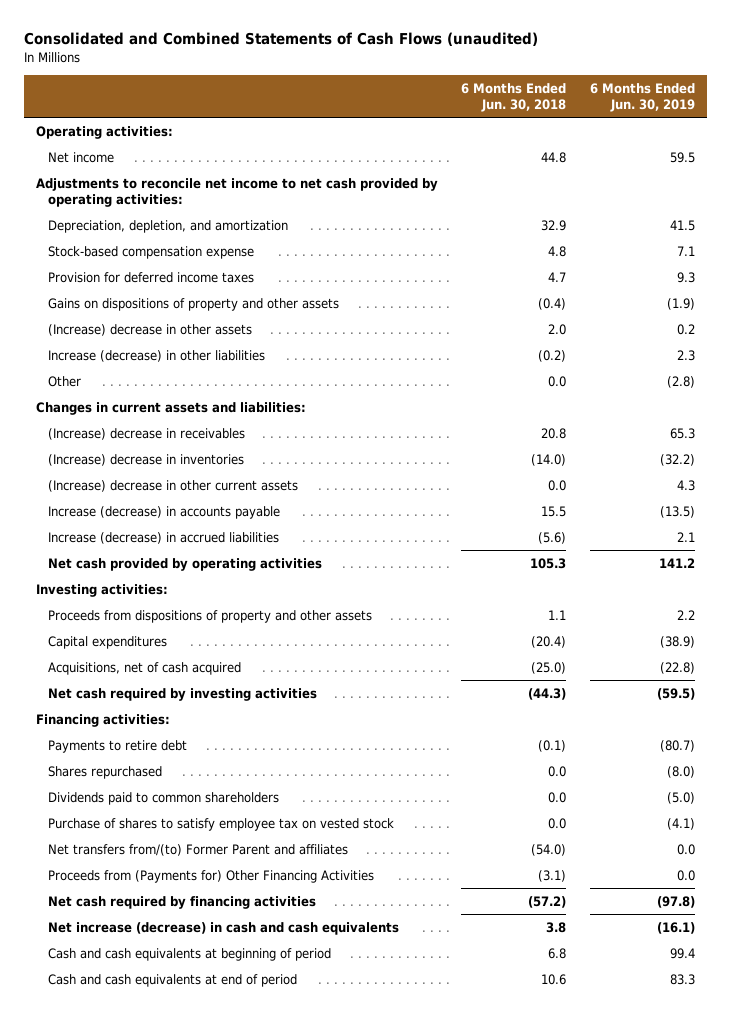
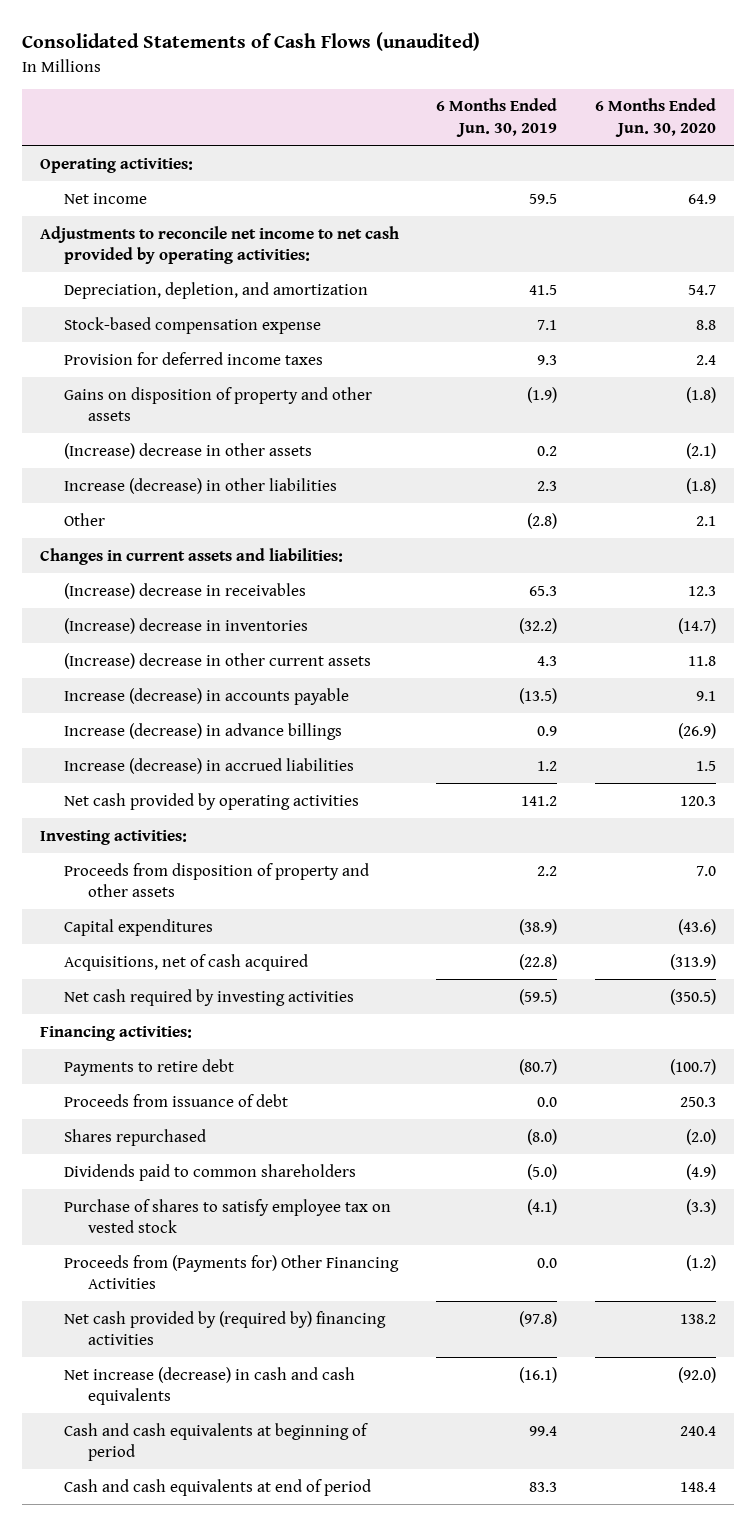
- Consolidated and Combined Statements of Cash Flows (unaudited)
+ Consolidated Statements of Cash Flows (unaudited)
- | 6 Months Ended Jun. 30, 2018 | 6 Months Ended Jun. 30, 2019
+ | 6 Months Ended Jun. 30, 2019 | 6 Months Ended Jun. 30, 2020
- Gains on dispositions of property and other assets | (0.4) | (1.9)
+ Gains on disposition of property and other assets | (1.9) | (1.8)
- Increase (decrease) in accrued liabilities | (5.6) | 2.1
+ Increase (decrease) in advance billings | 0.9 | (26.9)
+ Increase (decrease) in accrued liabilities | 1.2 | 1.5
- Proceeds from dispositions of property and other assets | 1.1 | 2.2
+ Proceeds from disposition of property and other assets | 2.2 | 7.0
+ Proceeds from issuance of debt | 0.0 | 250.3
- Net transfers from/(to) Former Parent and affiliates | (54.0) | 0.0
- Net cash required by financing activities | (57.2) | (97.8)
+ Net cash provided by (required by) financing activities | (97.8) | 138.2

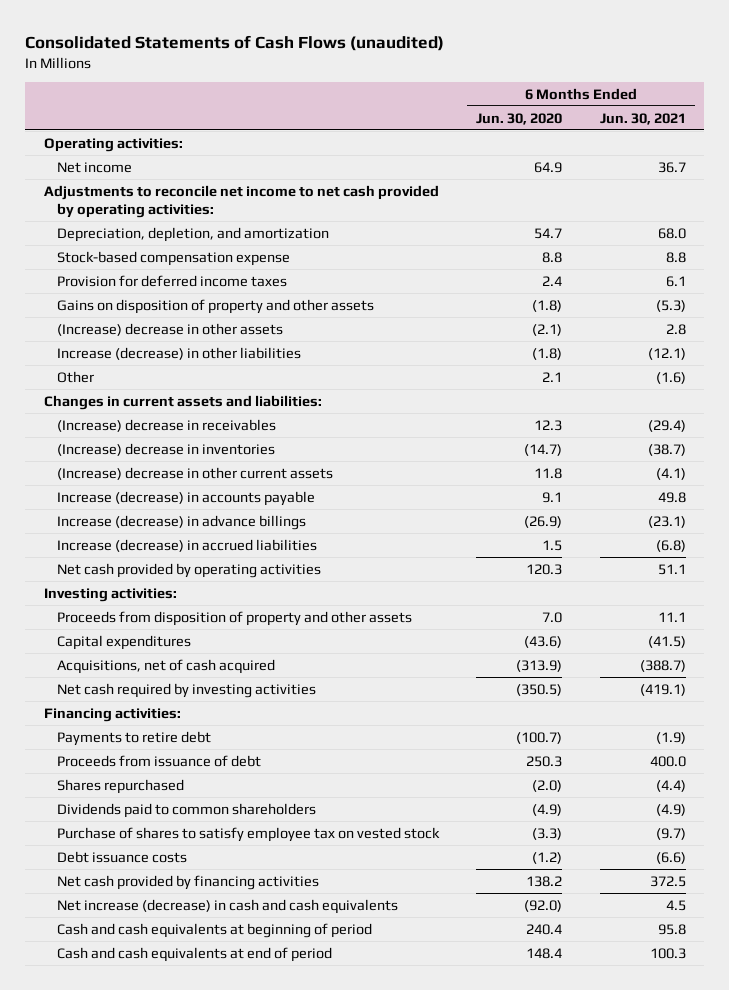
- | 6 Months Ended Jun. 30, 2019 | 6 Months Ended Jun. 30, 2020
+ | 6 Months Ended Jun. 30, 2020 | 6 Months Ended Jun. 30, 2021
- Proceeds from (Payments for) Other Financing Activities | 0.0 | (1.2)
- Net cash provided by (required by) financing activities | (97.8) | 138.2
+ Debt issuance costs | (1.2) | (6.6)
+ Net cash provided by financing activities | 138.2 | 372.5

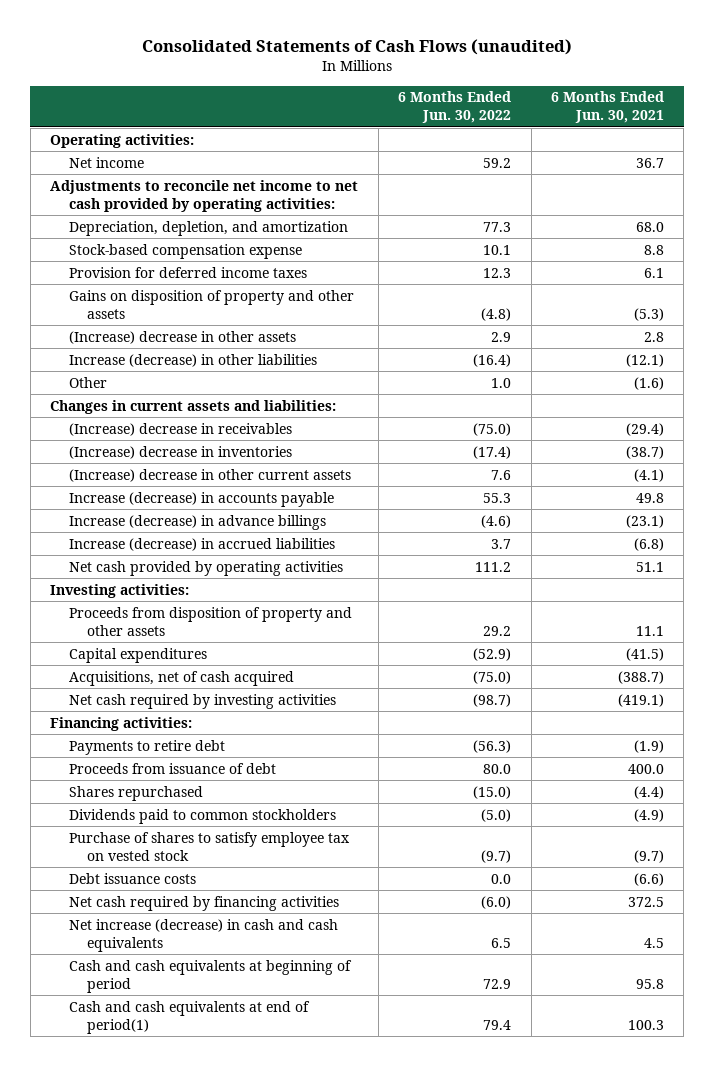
- | 6 Months Ended Jun. 30, 2020 | 6 Months Ended Jun. 30, 2021
+ | 6 Months Ended Jun. 30, 2022 | 6 Months Ended Jun. 30, 2021
- Dividends paid to common shareholders | (4.9) | (4.9)
+ Dividends paid to common stockholders | (5.0) | (4.9)
- Net cash provided by financing activities | 138.2 | 372.5
+ Net cash required by financing activities | (6.0) | 372.5
- Cash and cash equivalents at end of period | 148.4 | 100.3
+ Cash and cash equivalents at end of period(1) | 79.4 | 100.3

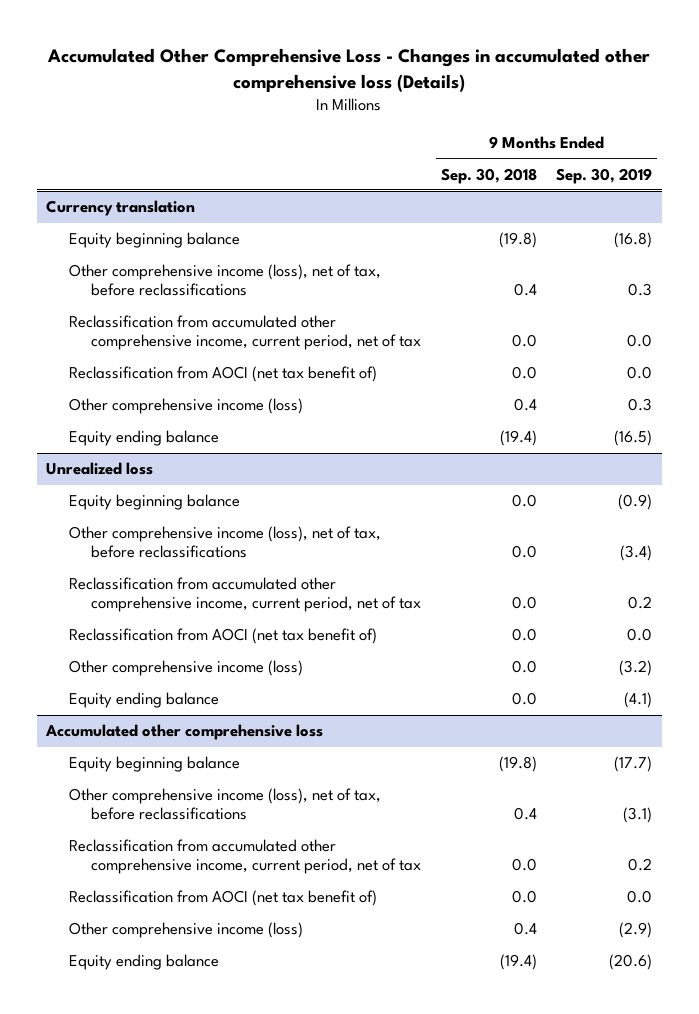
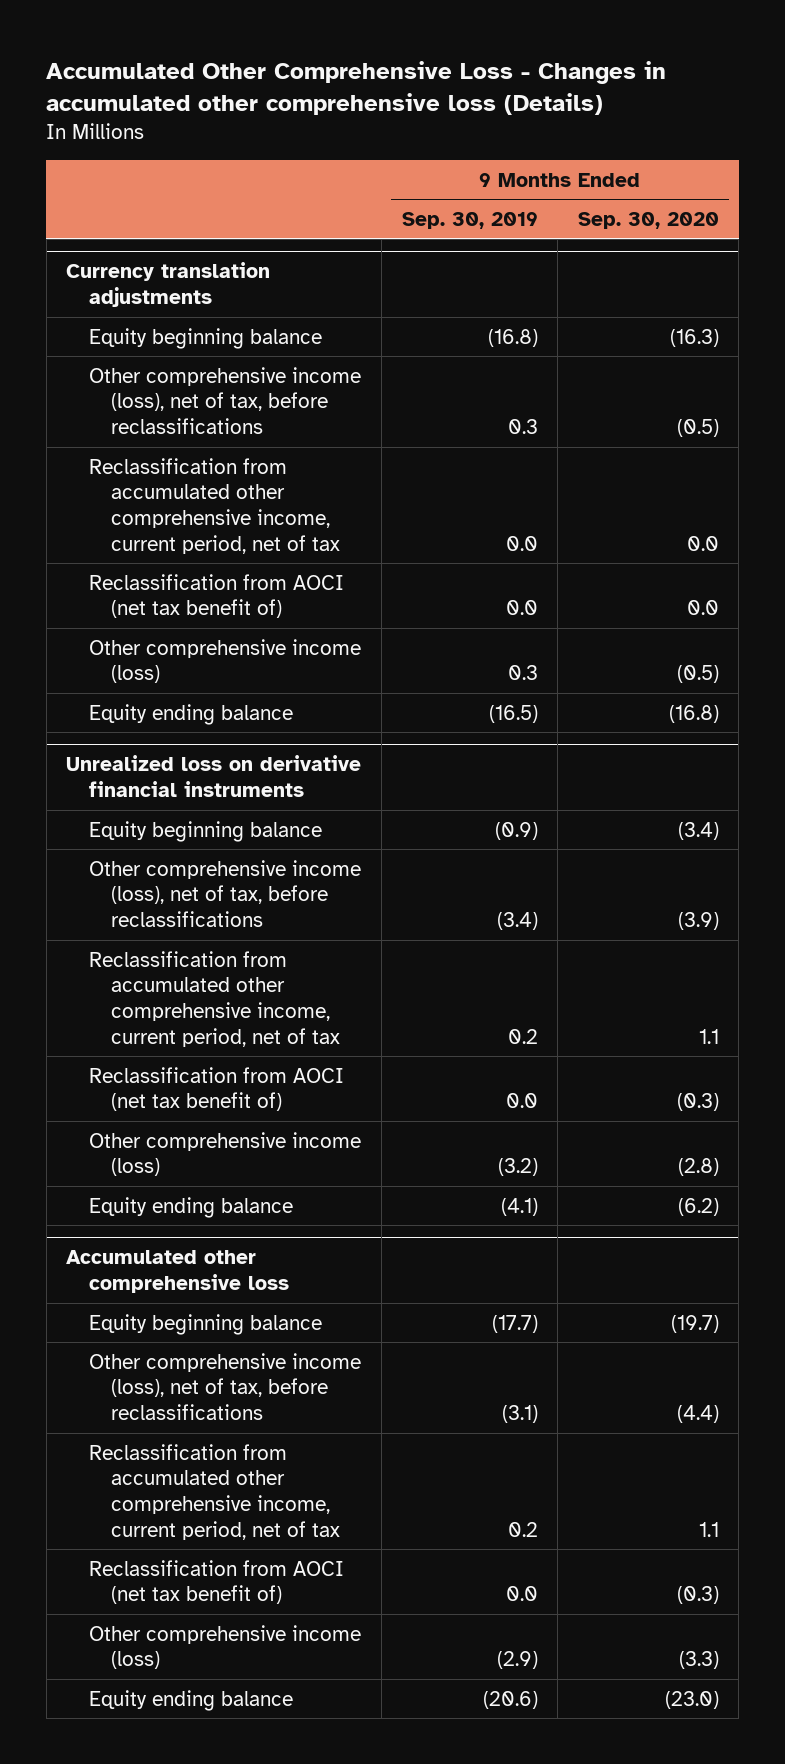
- | 9 Months Ended Sep. 30, 2018 | 9 Months Ended Sep. 30, 2019
+ | 9 Months Ended Sep. 30, 2019 | 9 Months Ended Sep. 30, 2020
- Currency translation
+ Currency translation adjustments
- Unrealized loss
+ Unrealized loss on derivative financial instruments

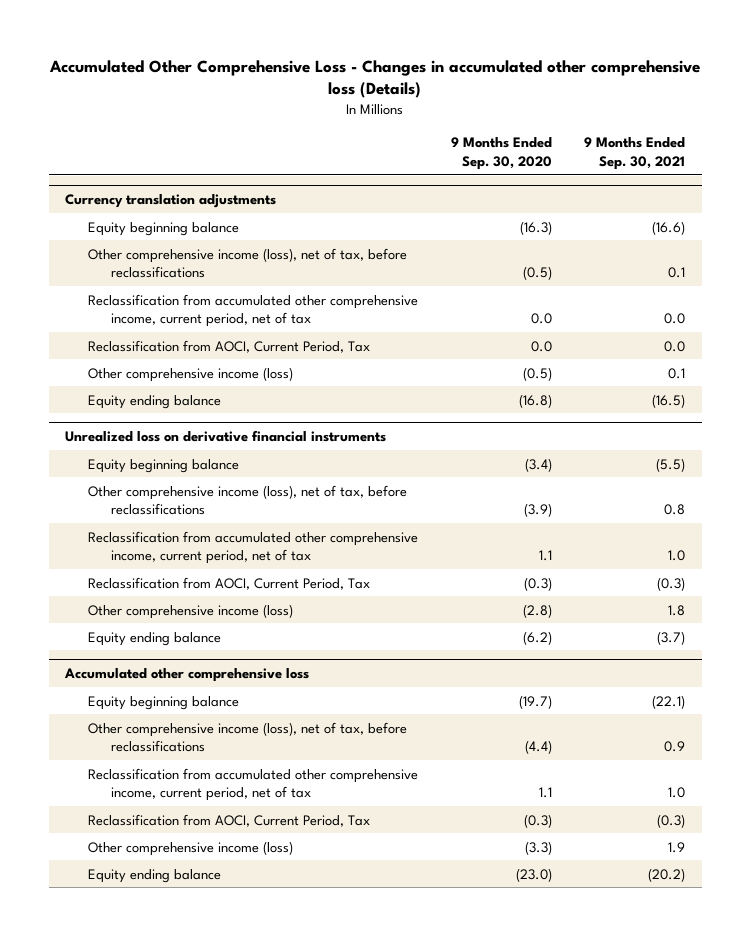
- | 9 Months Ended Sep. 30, 2019 | 9 Months Ended Sep. 30, 2020
+ | 9 Months Ended Sep. 30, 2020 | 9 Months Ended Sep. 30, 2021
@ Currency translation adjustments
- Reclassification from AOCI (net tax benefit of) | 0.0 | 0.0
+ Reclassification from AOCI, Current Period, Tax | 0.0 | 0.0
@ Unrealized loss on derivative financial instruments
- Reclassification from AOCI (net tax benefit of) | 0.0 | (0.3)
+ Reclassification from AOCI, Current Period, Tax | (0.3) | (0.3)
@ Accumulated other comprehensive loss
- Reclassification from AOCI (net tax benefit of) | 0.0 | (0.3)
+ Reclassification from AOCI, Current Period, Tax | (0.3) | (0.3)

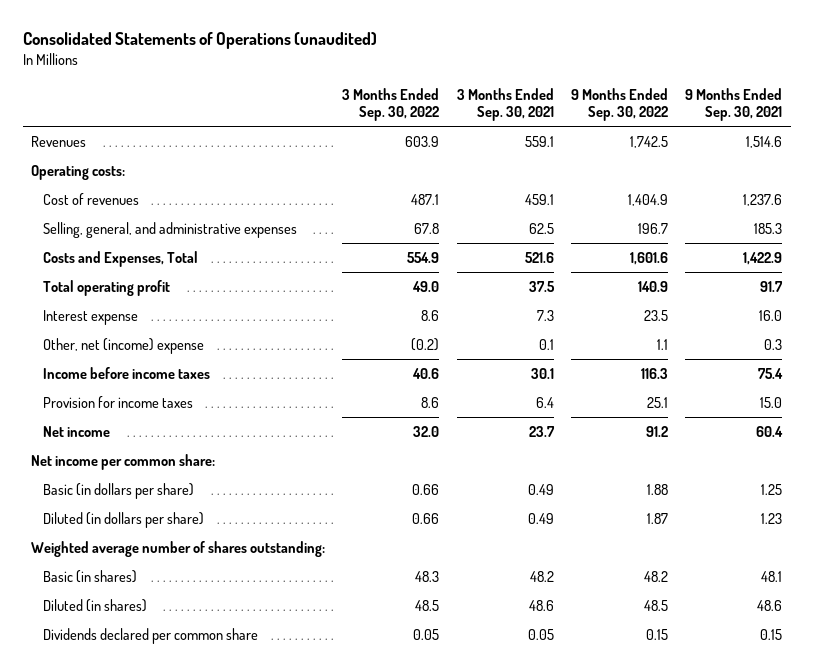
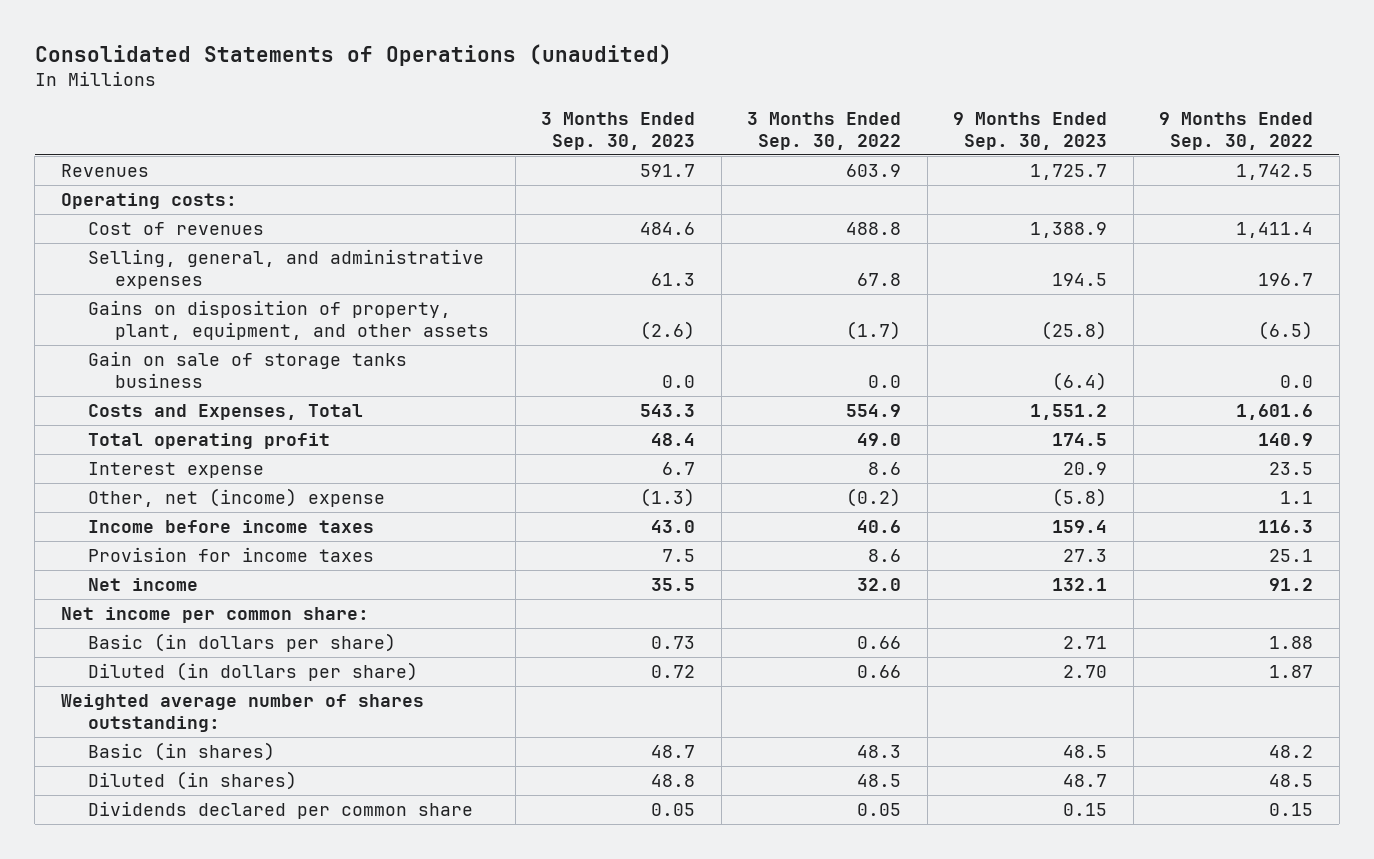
- | 3 Months Ended Sep. 30, 2022 | 3 Months Ended Sep. 30, 2021 | 9 Months Ended Sep. 30, 2022 | 9 Months Ended Sep. 30, 2021
+ | 3 Months Ended Sep. 30, 2023 | 3 Months Ended Sep. 30, 2022 | 9 Months Ended Sep. 30, 2023 | 9 Months Ended Sep. 30, 2022
- Cost of revenues | 487.1 | 459.1 | 1,404.9 | 1,237.6
+ Cost of revenues | 484.6 | 488.8 | 1,388.9 | 1,411.4
+ Gains on disposition of property, plant, equipment, and other assets | (2.6) | (1.7) | (25.8) | (6.5)
+ Gain on sale of storage tanks business | 0.0 | 0.0 | (6.4) | 0.0

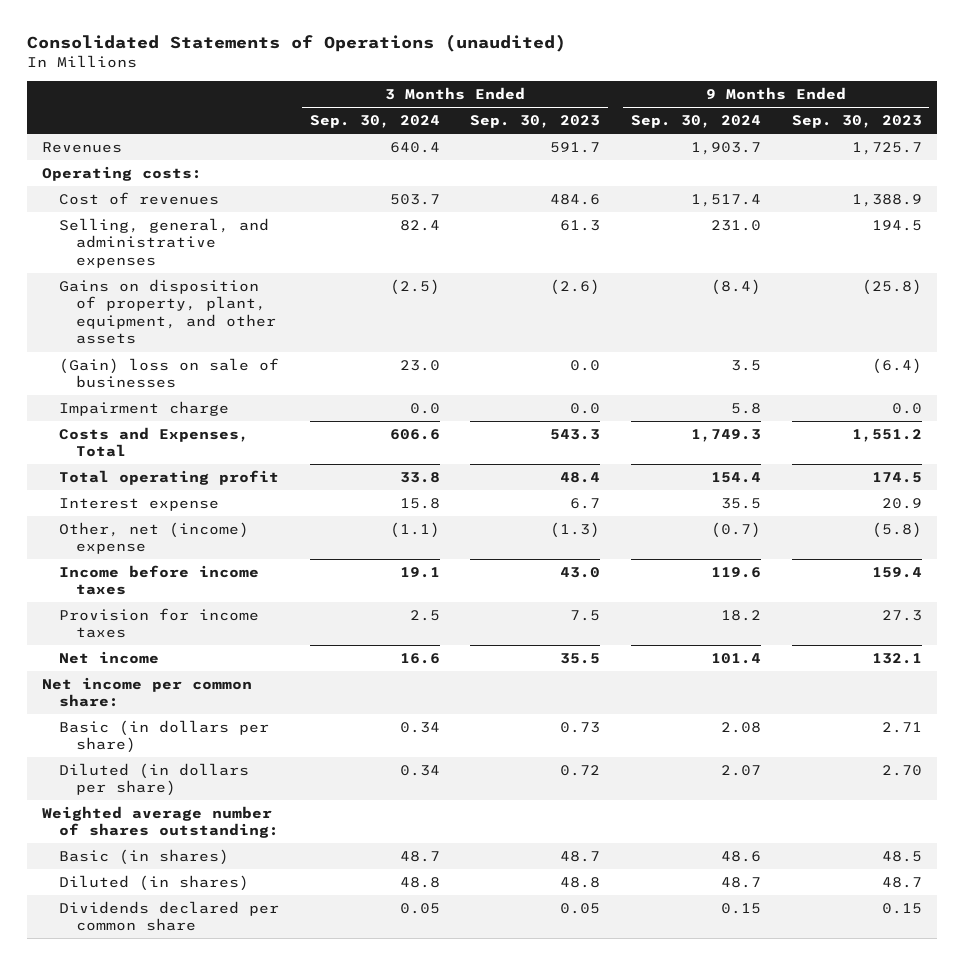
- | 3 Months Ended Sep. 30, 2023 | 3 Months Ended Sep. 30, 2022 | 9 Months Ended Sep. 30, 2023 | 9 Months Ended Sep. 30, 2022
+ | 3 Months Ended Sep. 30, 2024 | 3 Months Ended Sep. 30, 2023 | 9 Months Ended Sep. 30, 2024 | 9 Months Ended Sep. 30, 2023
- Gain on sale of storage tanks business | 0.0 | 0.0 | (6.4) | 0.0
+ (Gain) loss on sale of businesses | 23.0 | 0.0 | 3.5 | (6.4)
+ Impairment charge | 0.0 | 0.0 | 5.8 | 0.0

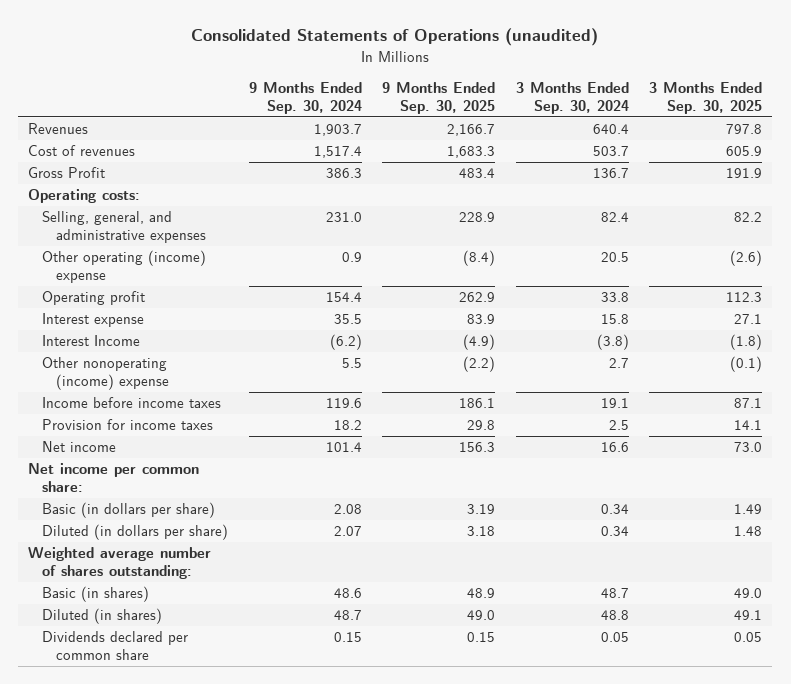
- | 3 Months Ended Sep. 30, 2024 | 3 Months Ended Sep. 30, 2023 | 9 Months Ended Sep. 30, 2024 | 9 Months Ended Sep. 30, 2023
+ | 9 Months Ended Sep. 30, 2024 | 9 Months Ended Sep. 30, 2025 | 3 Months Ended Sep. 30, 2024 | 3 Months Ended Sep. 30, 2025
+ Gross Profit | 386.3 | 483.4 | 136.7 | 191.9
moved down: Operating costs:
- Gains on disposition of property, plant, equipment, and other assets | (2.5) | (2.6) | (8.4) | (25.8)
- (Gain) loss on sale of businesses | 23.0 | 0.0 | 3.5 | (6.4)
- Impairment charge | 0.0 | 0.0 | 5.8 | 0.0
- Costs and Expenses, Total | 606.6 | 543.3 | 1,749.3 | 1,551.2
- Total operating profit | 33.8 | 48.4 | 154.4 | 174.5
+ Other operating (income) expense | 0.9 | (8.4) | 20.5 | (2.6)
+ Operating profit | 154.4 | 262.9 | 33.8 | 112.3
- Other, net (income) expense | (1.1) | (1.3) | (0.7) | (5.8)
+ Interest Income | (6.2) | (4.9) | (3.8) | (1.8)
+ Other nonoperating (income) expense | 5.5 | (2.2) | 2.7 | (0.1)

